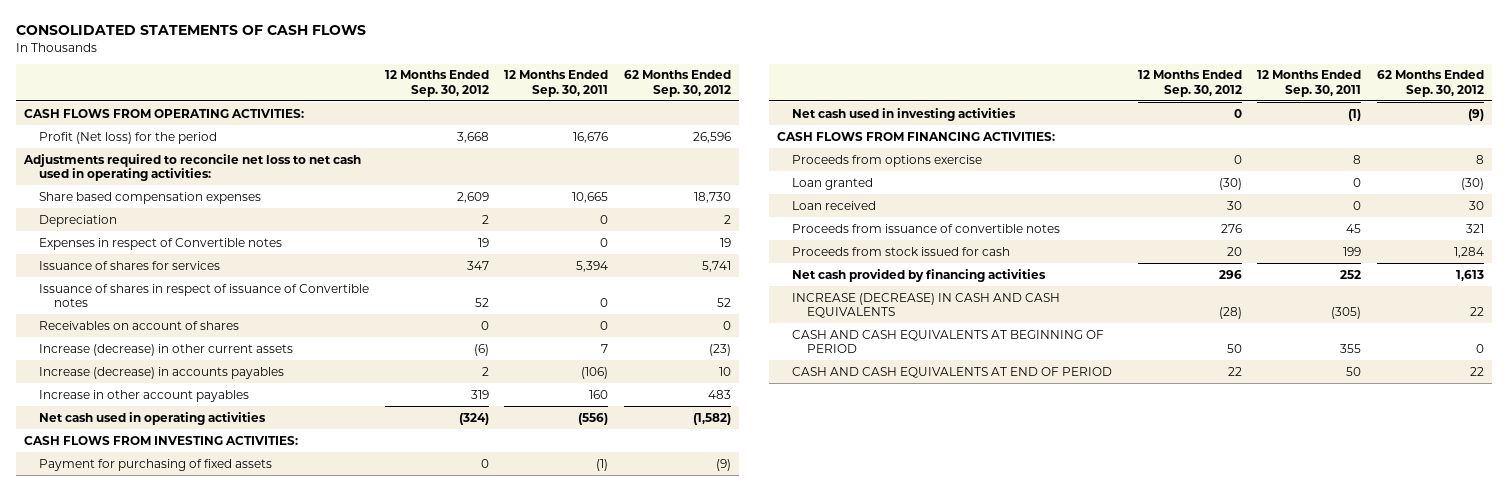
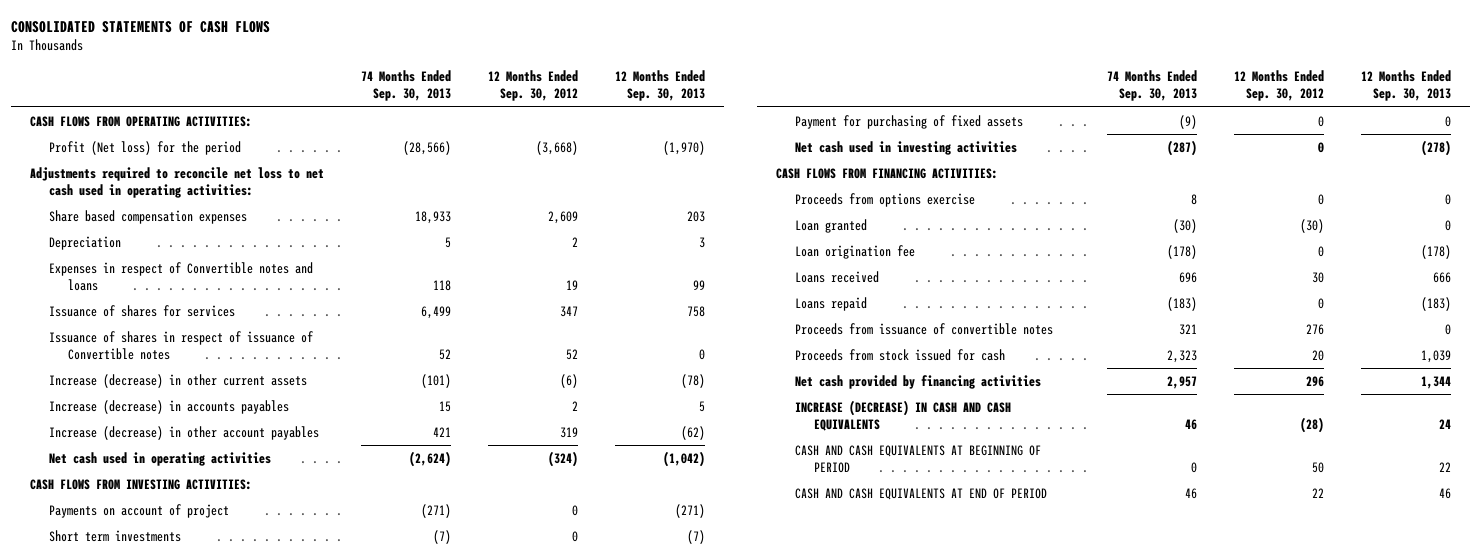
- | 12 Months Ended Sep. 30, 2012 | 12 Months Ended Sep. 30, 2011 | 62 Months Ended Sep. 30, 2012
+ | 74 Months Ended Sep. 30, 2013 | 12 Months Ended Sep. 30, 2012 | 12 Months Ended Sep. 30, 2013
- Profit (Net loss) for the period | 3,668 | 16,676 | 26,596
+ Profit (Net loss) for the period | (28,566) | (3,668) | (1,970)
- Expenses in respect of Convertible notes | 19 | 0 | 19
+ Expenses in respect of Convertible notes and loans | 118 | 19 | 99
- Receivables on account of shares | 0 | 0 | 0
- Increase in other account payables | 319 | 160 | 483
+ Increase (decrease) in other account payables | 421 | 319 | (62)
+ Payments on account of project | (271) | 0 | (271)
+ Short term investments | (7) | 0 | (7)
- Loan received | 30 | 0 | 30
+ Loan origination fee | (178) | 0 | (178)
+ Loans received | 696 | 30 | 666
+ Loans repaid | (183) | 0 | (183)

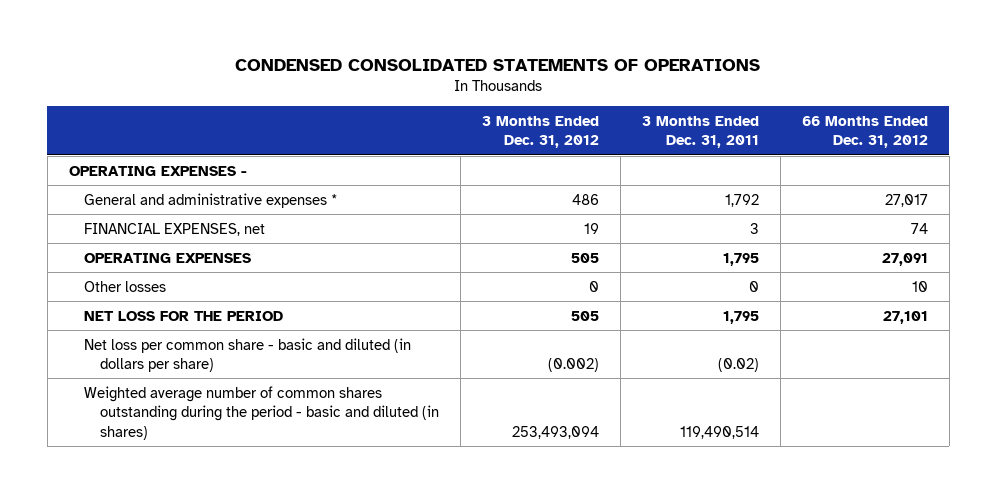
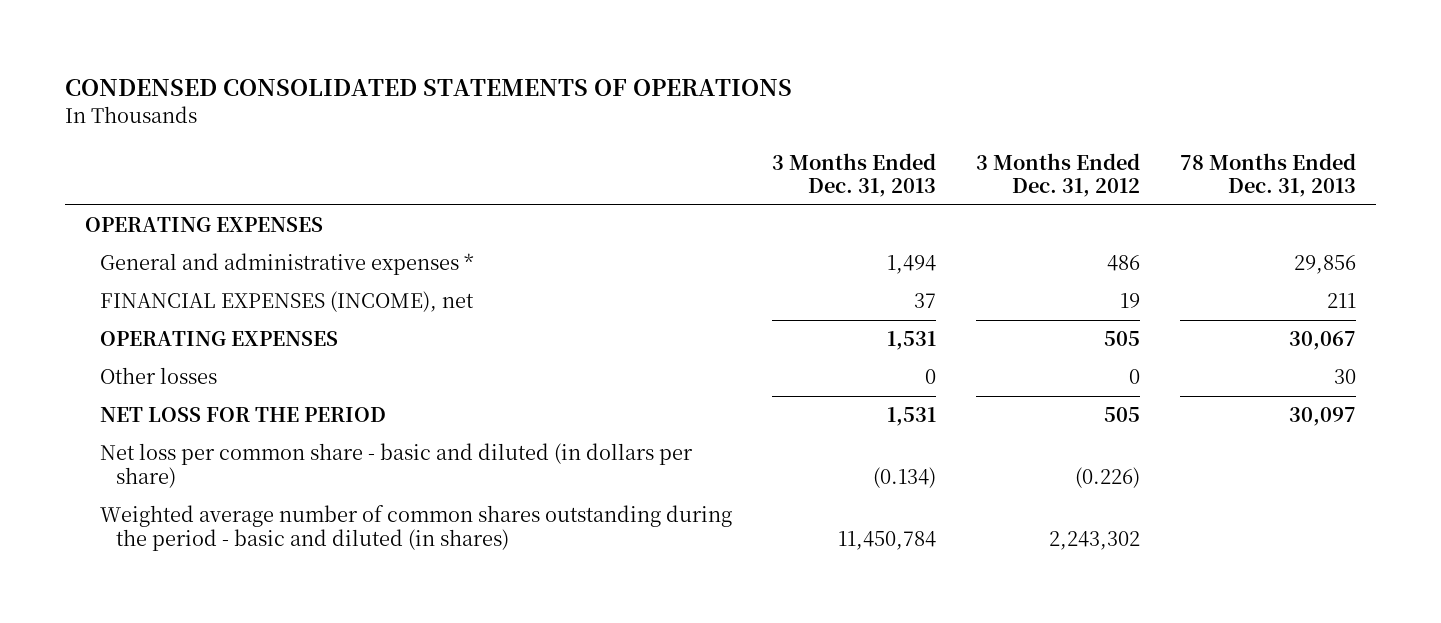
- | 3 Months Ended Dec. 31, 2012 | 3 Months Ended Dec. 31, 2011 | 66 Months Ended Dec. 31, 2012
+ | 3 Months Ended Dec. 31, 2013 | 3 Months Ended Dec. 31, 2012 | 78 Months Ended Dec. 31, 2013
- OPERATING EXPENSES -
+ OPERATING EXPENSES
- FINANCIAL EXPENSES, net | 19 | 3 | 74
+ FINANCIAL EXPENSES (INCOME), net | 37 | 19 | 211
- Net loss per common share - basic and diluted (in dollars per share) | (0.002) | (0.02) |
- Weighted average number of common shares outstanding during the period - basic and diluted (in shares) | 253,493,094 | 119,490,514 |
+ Net loss per common share - basic and diluted (in dollars per share) | (0.134) | (0.226) |
+ Weighted average number of common shares outstanding during the period - basic and diluted (in shares) | 11,450,784 | 2,243,302 |

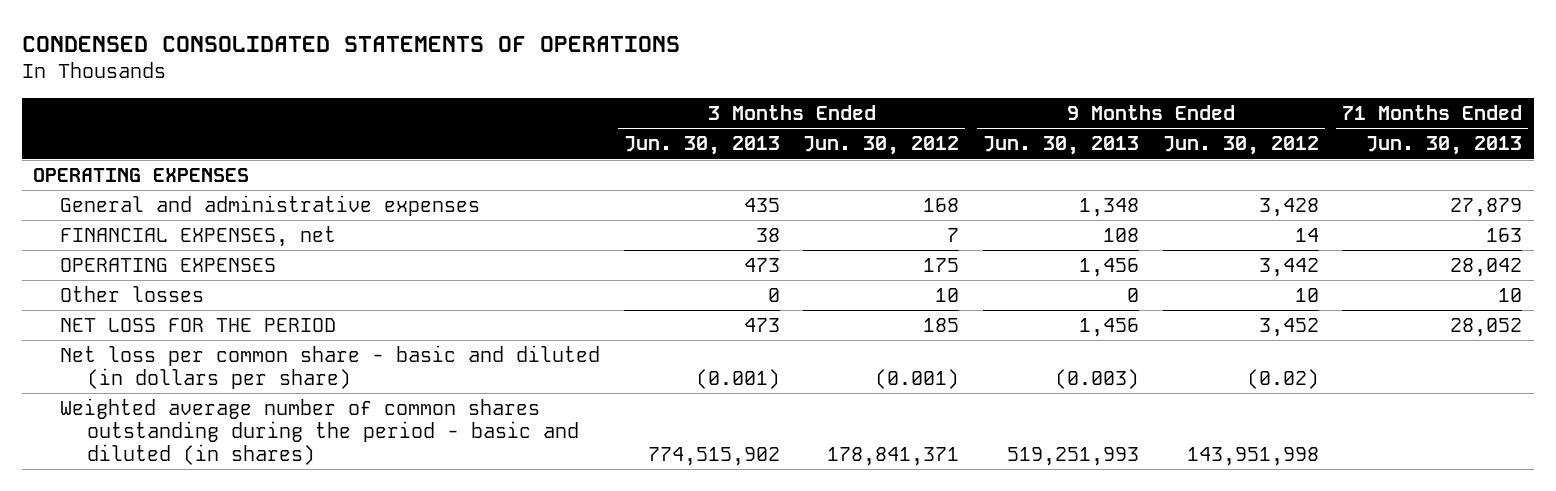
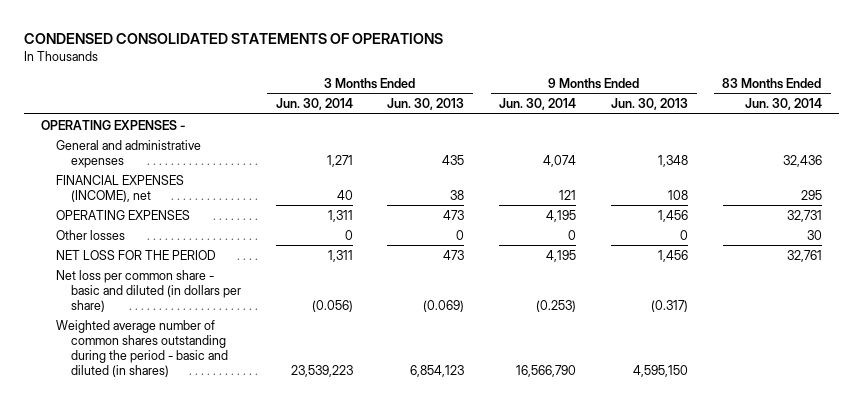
- | 3 Months Ended Jun. 30, 2013 | 3 Months Ended Jun. 30, 2012 | 9 Months Ended Jun. 30, 2013 | 9 Months Ended Jun. 30, 2012 | 71 Months Ended Jun. 30, 2013
+ | 3 Months Ended Jun. 30, 2014 | 3 Months Ended Jun. 30, 2013 | 9 Months Ended Jun. 30, 2014 | 9 Months Ended Jun. 30, 2013 | 83 Months Ended Jun. 30, 2014
- OPERATING EXPENSES
+ OPERATING EXPENSES -
- FINANCIAL EXPENSES, net | 38 | 7 | 108 | 14 | 163
+ FINANCIAL EXPENSES (INCOME), net | 40 | 38 | 121 | 108 | 295
- Net loss per common share - basic and diluted (in dollars per share) | (0.001) | (0.001) | (0.003) | (0.02) |
- Weighted average number of common shares outstanding during the period - basic and diluted (in shares) | 774,515,902 | 178,841,371 | 519,251,993 | 143,951,998 |
+ Net loss per common share - basic and diluted (in dollars per share) | (0.056) | (0.069) | (0.253) | (0.317) |
+ Weighted average number of common shares outstanding during the period - basic and diluted (in shares) | 23,539,223 | 6,854,123 | 16,566,790 | 4,595,150 |

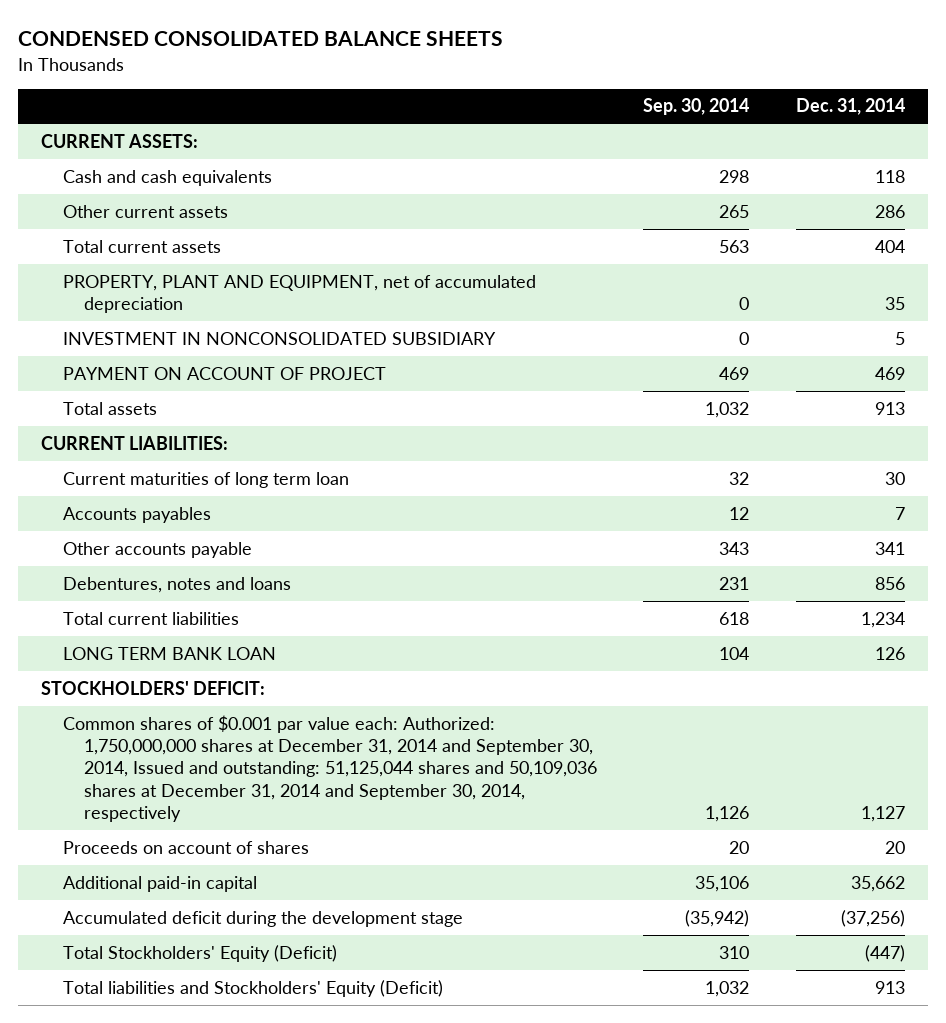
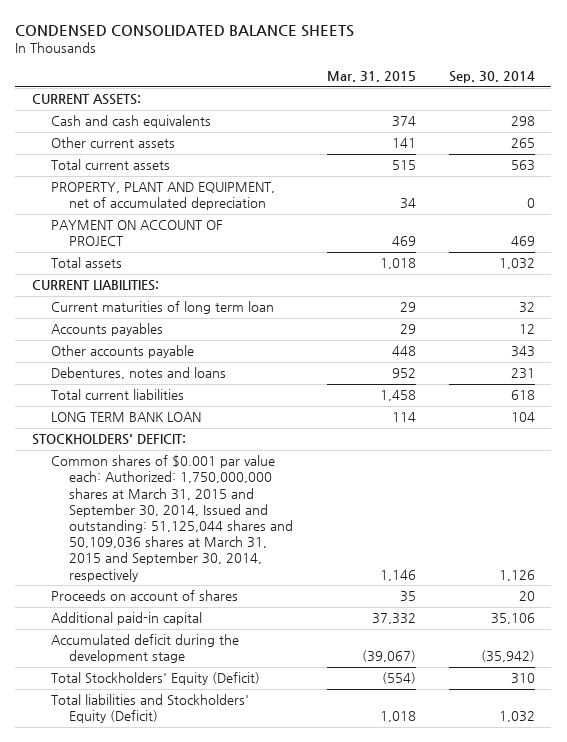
- | Sep. 30, 2014 | Dec. 31, 2014
+ | Mar. 31, 2015 | Sep. 30, 2014
- INVESTMENT IN NONCONSOLIDATED SUBSIDIARY | 0 | 5
- Common shares of $0.001 par value each: Authorized: 1,750,000,000 shares at December 31, 2014 and September 30, 2014, Issued and outstanding: 51,125,044 shares and 50,109,036 shares at December 31, 2014 and September 30, 2014, respectively | 1,126 | 1,127
+ Common shares of $0.001 par value each: Authorized: 1,750,000,000 shares at March 31, 2015 and September 30, 2014, Issued and outstanding: 51,125,044 shares and 50,109,036 shares at March 31, 2015 and September 30, 2014, respectively | 1,146 | 1,126

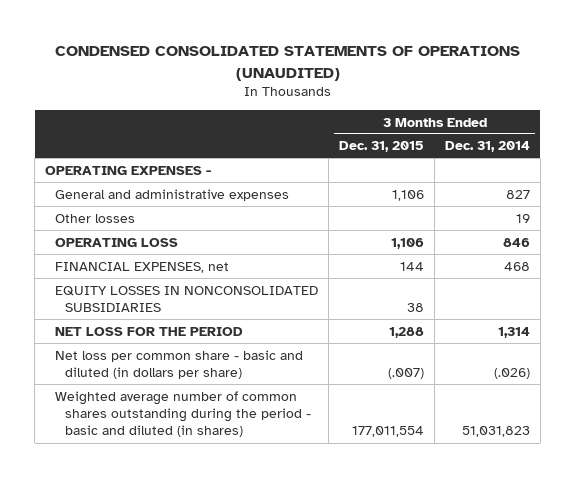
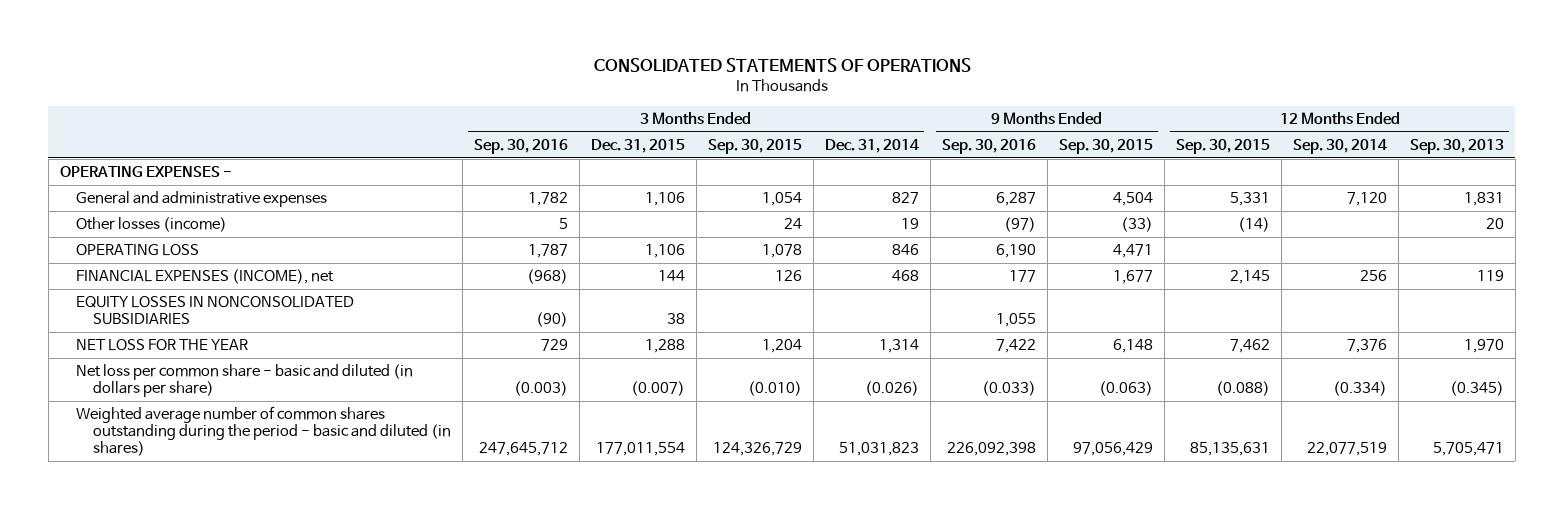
- CONDENSED CONSOLIDATED STATEMENTS OF OPERATIONS (UNAUDITED)
+ CONSOLIDATED STATEMENTS OF OPERATIONS
- | 3 Months Ended Dec. 31, 2015 | 3 Months Ended Dec. 31, 2014
+ | 3 Months Ended Sep. 30, 2016 | 3 Months Ended Dec. 31, 2015 | 3 Months Ended Sep. 30, 2015 | 3 Months Ended Dec. 31, 2014 | 9 Months Ended Sep. 30, 2016 | 9 Months Ended Sep. 30, 2015 | 12 Months Ended Sep. 30, 2015 | 12 Months Ended Sep. 30, 2014 | 12 Months Ended Sep. 30, 2013
- Other losses | | 19
+ Other losses (income) | 5 | | 24 | 19 | (97) | (33) | (14) | | 20
- FINANCIAL EXPENSES, net | 144 | 468
+ FINANCIAL EXPENSES (INCOME), net | (968) | 144 | 126 | 468 | 177 | 1,677 | 2,145 | 256 | 119
- NET LOSS FOR THE PERIOD | 1,288 | 1,314
- Net loss per common share - basic and diluted (in dollars per share) | (.007) | (.026)
+ NET LOSS FOR THE YEAR | 729 | 1,288 | 1,204 | 1,314 | 7,422 | 6,148 | 7,462 | 7,376 | 1,970
+ Net loss per common share - basic and diluted (in dollars per share) | (0.003) | (0.007) | (0.010) | (0.026) | (0.033) | (0.063) | (0.088) | (0.334) | (0.345)

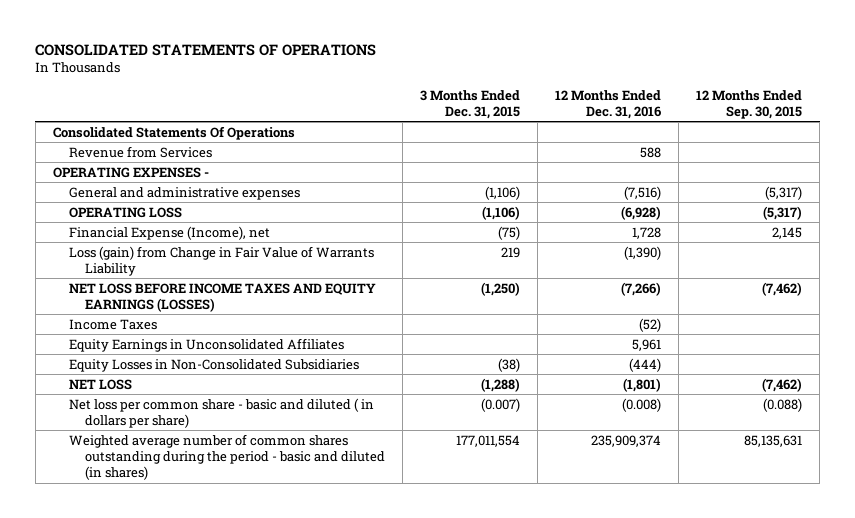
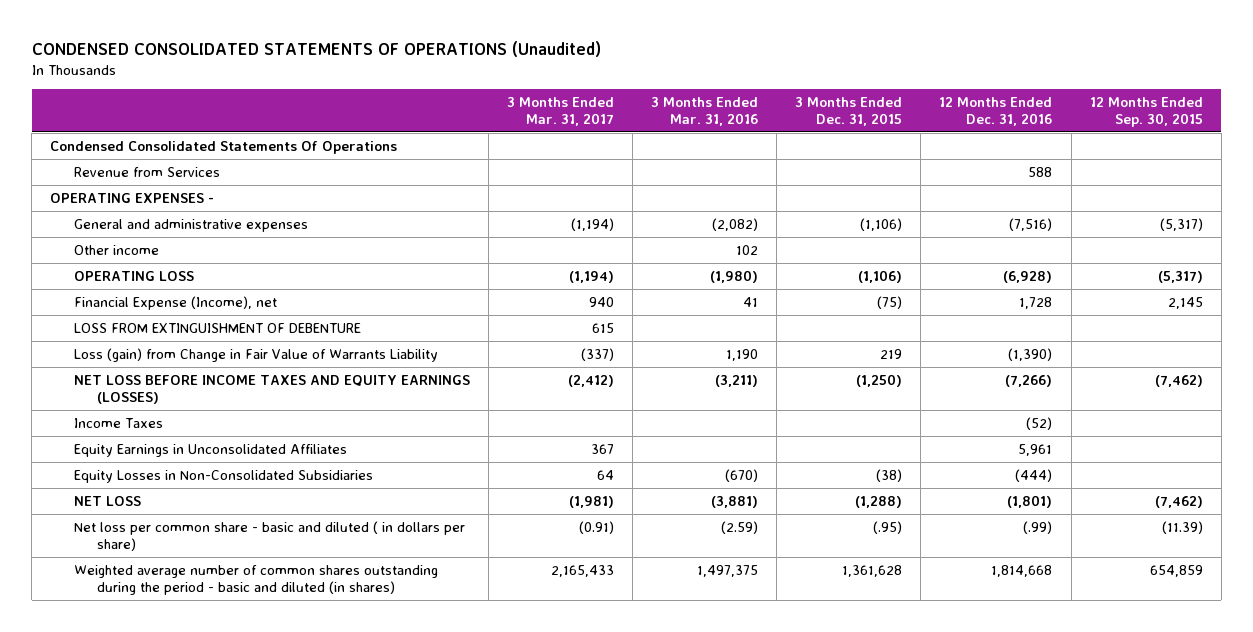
- CONSOLIDATED STATEMENTS OF OPERATIONS
+ CONDENSED CONSOLIDATED STATEMENTS OF OPERATIONS (Unaudited)
- | 3 Months Ended Dec. 31, 2015 | 12 Months Ended Dec. 31, 2016 | 12 Months Ended Sep. 30, 2015
+ | 3 Months Ended Mar. 31, 2017 | 3 Months Ended Mar. 31, 2016 | 3 Months Ended Dec. 31, 2015 | 12 Months Ended Dec. 31, 2016 | 12 Months Ended Sep. 30, 2015
- Consolidated Statements Of Operations
+ Condensed Consolidated Statements Of Operations
+ Other income | | 102 | | |
+ LOSS FROM EXTINGUISHMENT OF DEBENTURE | 615 | | | |
- Net loss per common share - basic and diluted ( in dollars per share) | (0.007) | (0.008) | (0.088)
- Weighted average number of common shares outstanding during the period - basic and diluted (in shares) | 177,011,554 | 235,909,374 | 85,135,631
+ Net loss per common share - basic and diluted ( in dollars per share) | (0.91) | (2.59) | (.95) | (.99) | (11.39)
+ Weighted average number of common shares outstanding during the period - basic and diluted (in shares) | 2,165,433 | 1,497,375 | 1,361,628 | 1,814,668 | 654,859

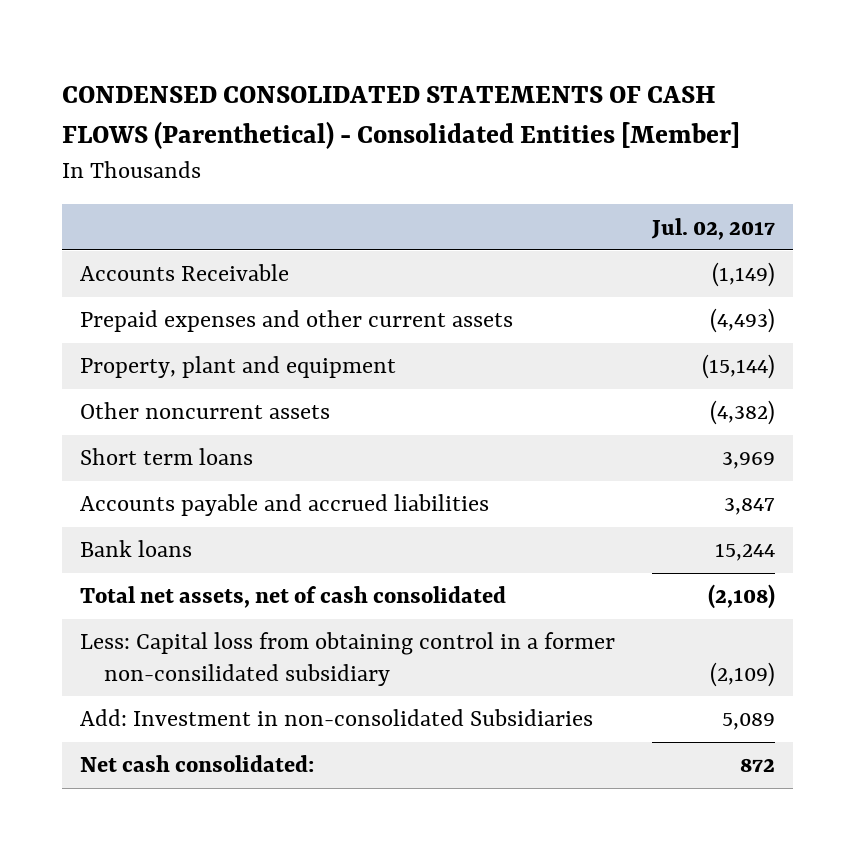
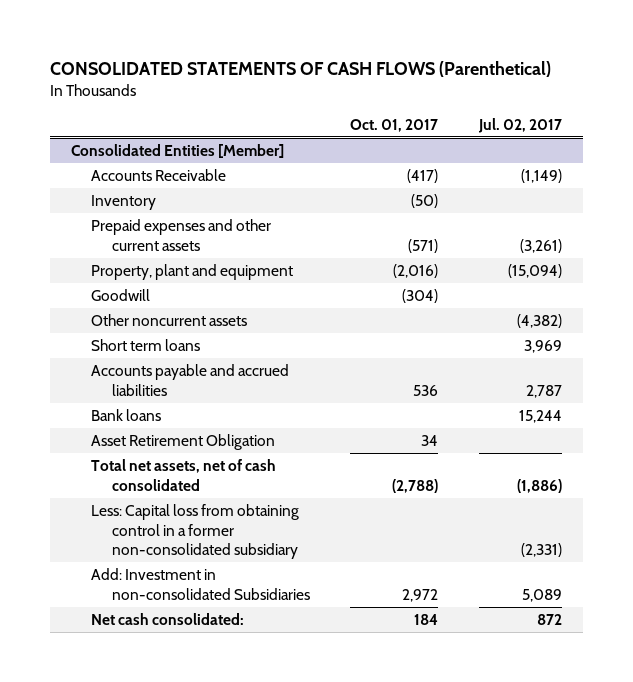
- CONDENSED CONSOLIDATED STATEMENTS OF CASH FLOWS (Parenthetical) - Consolidated Entities [Member]
+ CONSOLIDATED STATEMENTS OF CASH FLOWS (Parenthetical)
- | Jul. 02, 2017
+ | Oct. 01, 2017 | Jul. 02, 2017
+ Consolidated Entities [Member]
- Prepaid expenses and other current assets | (4,493)
- Property, plant and equipment | (15,144)
+ Inventory | (50) |
+ Prepaid expenses and other current assets | (571) | (3,261)
+ Property, plant and equipment | (2,016) | (15,094)
+ Goodwill | (304) |
- Accounts payable and accrued liabilities | 3,847
+ Accounts payable and accrued liabilities | 536 | 2,787
- Total net assets, net of cash consolidated | (2,108)
- Less: Capital loss from obtaining control in a former non-consilidated subsidiary | (2,109)
+ Asset Retirement Obligation | 34 |
+ Total net assets, net of cash consolidated | (2,788) | (1,886)
+ Less: Capital loss from obtaining control in a former non-consolidated subsidiary | | (2,331)

